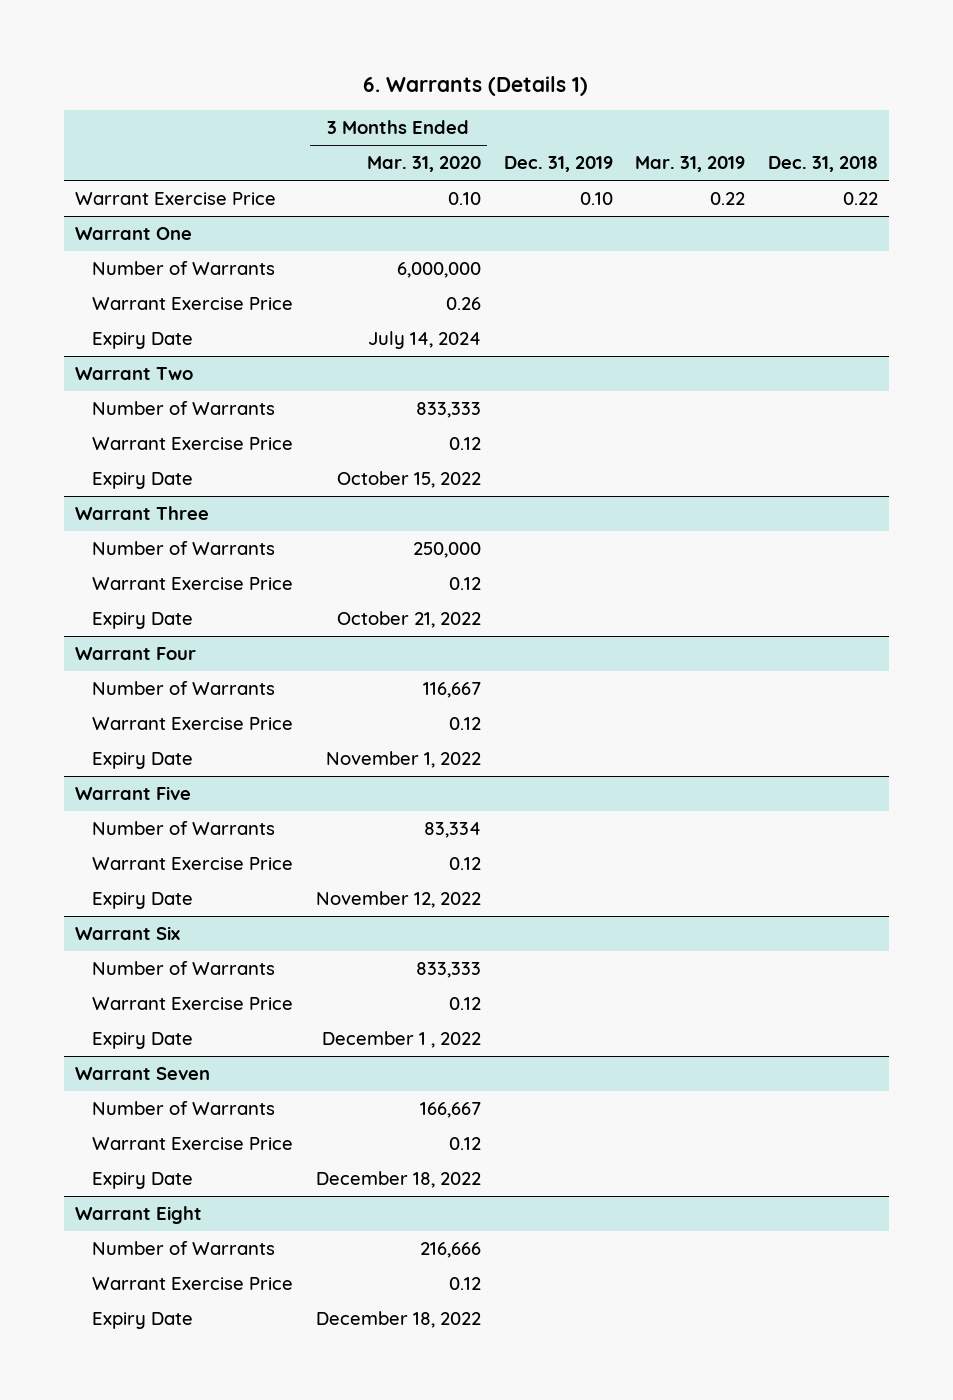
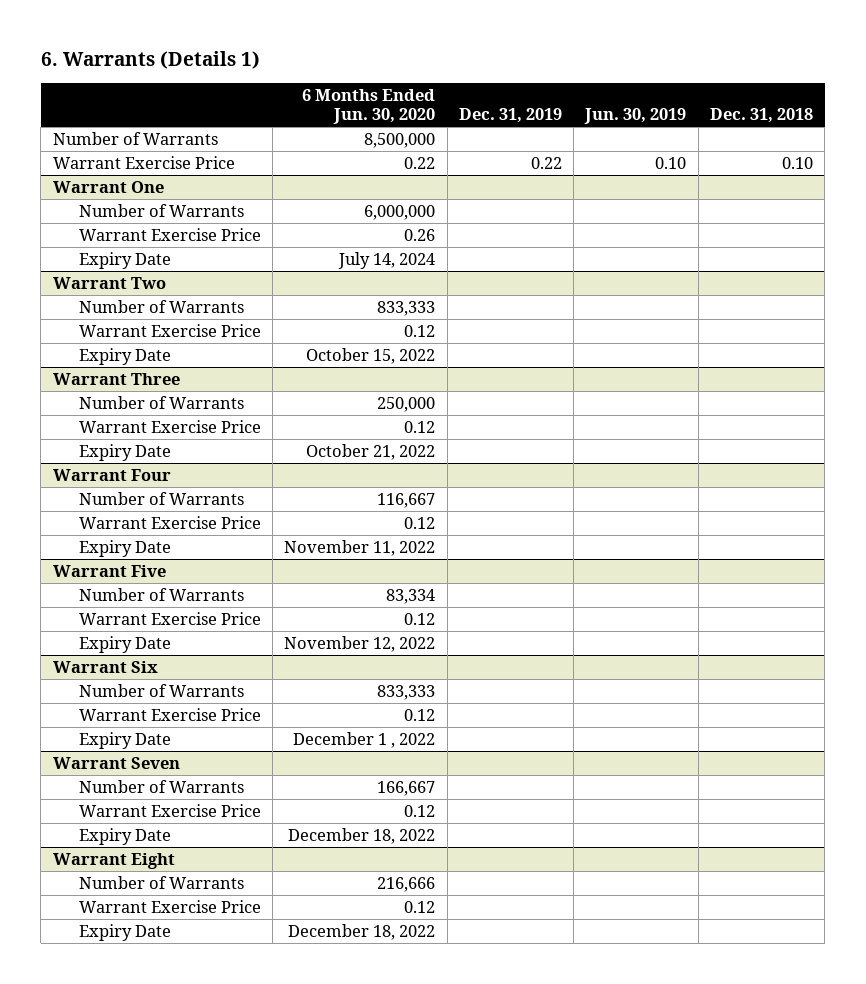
- | 3 Months Ended Mar. 31, 2020 | Dec. 31, 2019 | Mar. 31, 2019 | Dec. 31, 2018
+ | 6 Months Ended Jun. 30, 2020 | Dec. 31, 2019 | Jun. 30, 2019 | Dec. 31, 2018
- Warrant Exercise Price | 0.10 | 0.10 | 0.22 | 0.22
+ Number of Warrants | 8,500,000 | | |
+ Warrant Exercise Price | 0.22 | 0.22 | 0.10 | 0.10

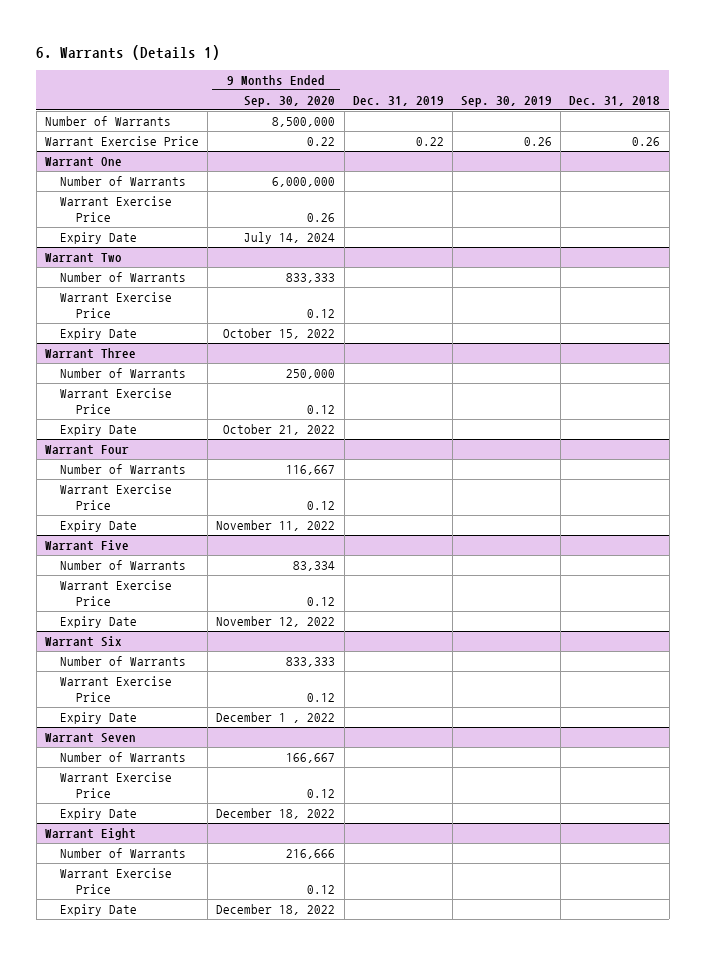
- | 6 Months Ended Jun. 30, 2020 | Dec. 31, 2019 | Jun. 30, 2019 | Dec. 31, 2018
+ | 9 Months Ended Sep. 30, 2020 | Dec. 31, 2019 | Sep. 30, 2019 | Dec. 31, 2018
- Warrant Exercise Price | 0.22 | 0.22 | 0.10 | 0.10
+ Warrant Exercise Price | 0.22 | 0.22 | 0.26 | 0.26

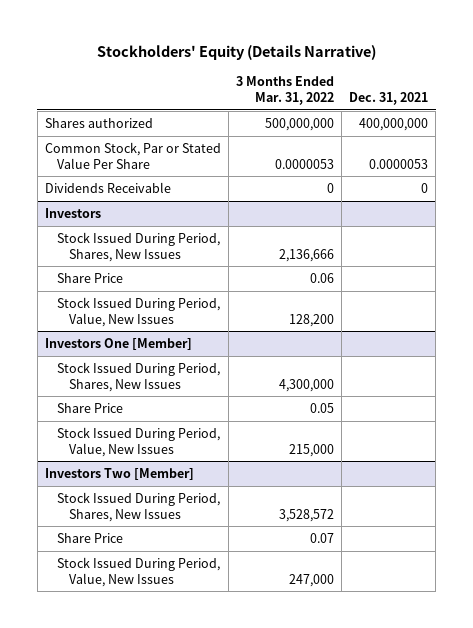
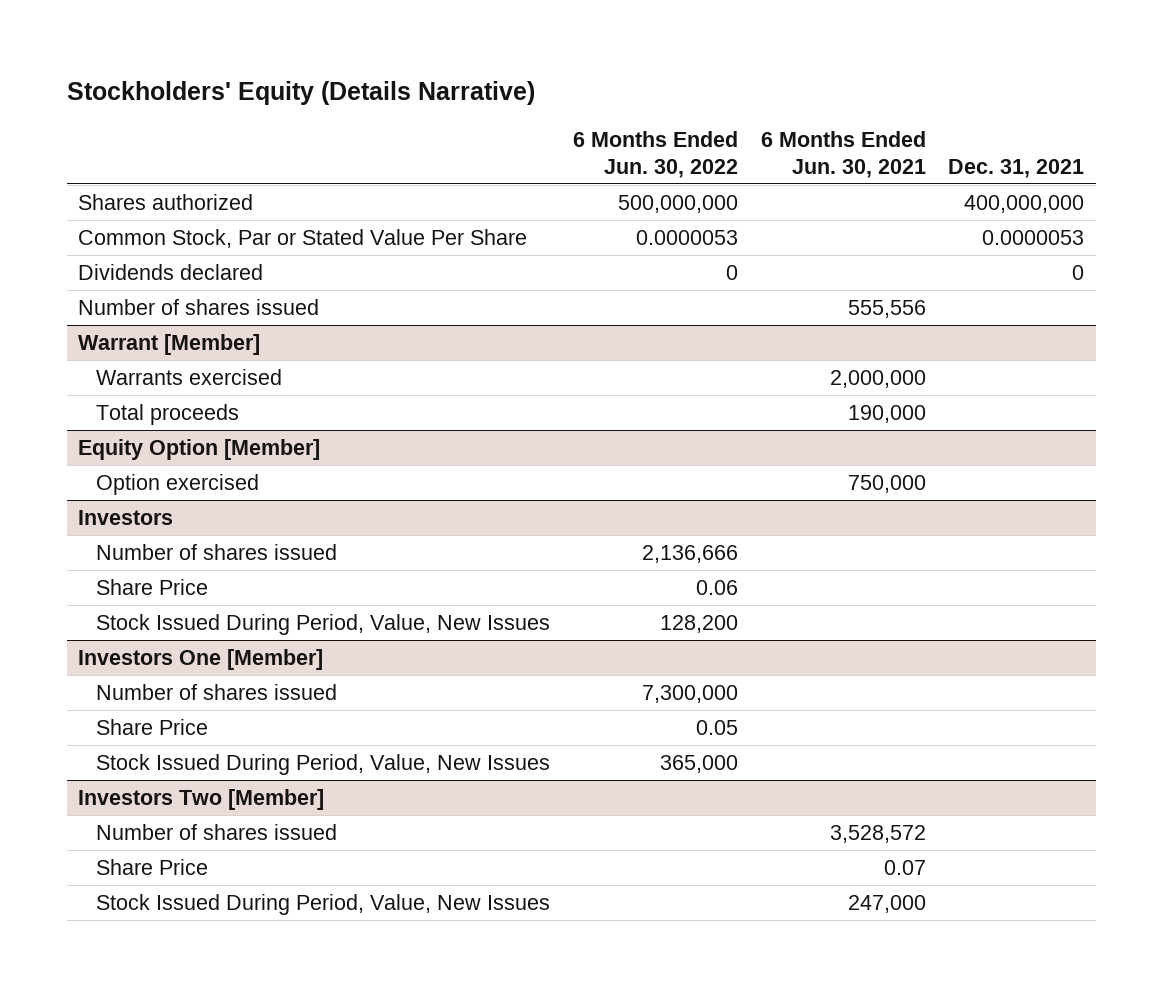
- | 3 Months Ended Mar. 31, 2022 | Dec. 31, 2021
+ | 6 Months Ended Jun. 30, 2022 | 6 Months Ended Jun. 30, 2021 | Dec. 31, 2021
- Dividends Receivable | 0 | 0
+ Dividends declared | 0 | | 0
+ Number of shares issued | | 555,556 |
+ Warrant [Member]
+ Warrants exercised | | 2,000,000 |
+ Total proceeds | | 190,000 |
+ Equity Option [Member]
+ Option exercised | | 750,000 |
@ Investors
- Stock Issued During Period, Shares, New Issues | 2,136,666 |
+ Number of shares issued | 2,136,666 | |
@ Investors One [Member]
- Stock Issued During Period, Shares, New Issues | 4,300,000 |
+ Number of shares issued | 7,300,000 | |
@ Investors Two [Member]
- Stock Issued During Period, Shares, New Issues | 3,528,572 |
+ Number of shares issued | | 3,528,572 |

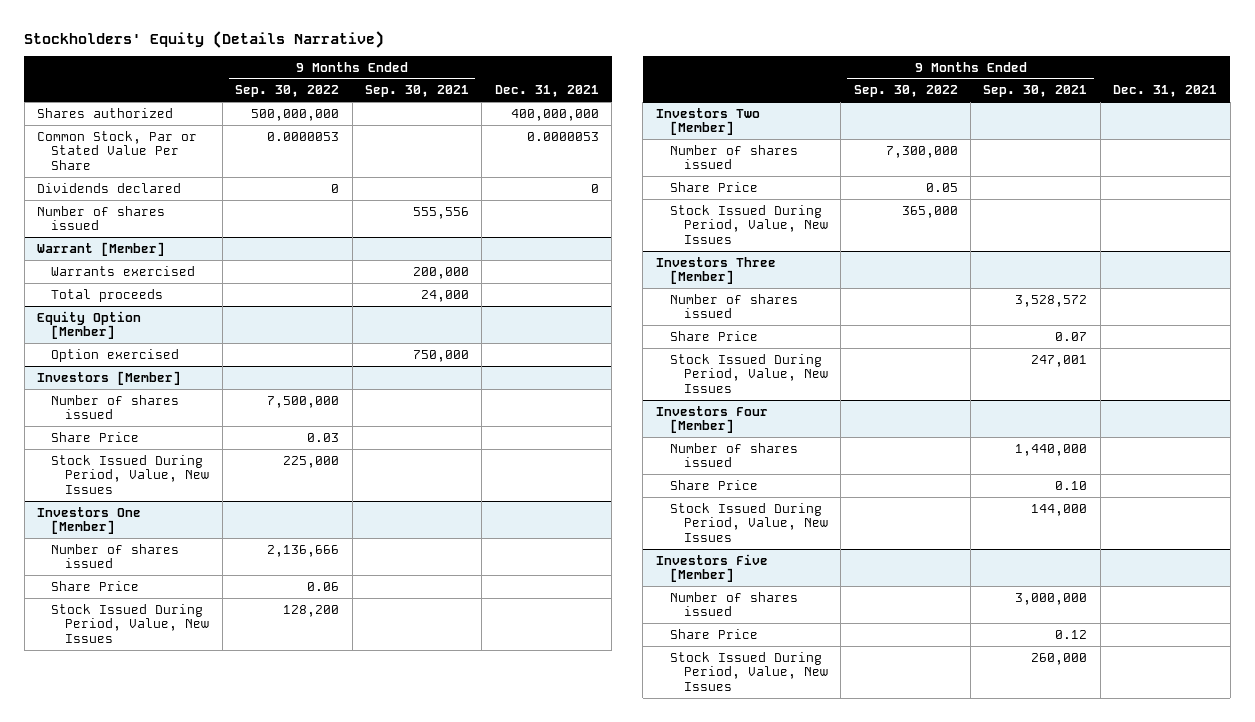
- | 6 Months Ended Jun. 30, 2022 | 6 Months Ended Jun. 30, 2021 | Dec. 31, 2021
+ | 9 Months Ended Sep. 30, 2022 | 9 Months Ended Sep. 30, 2021 | Dec. 31, 2021
- Investors
+ Investors [Member]
+ Investors Three [Member]
+ Number of shares issued | | 3,528,572 |
+ Share Price | | 0.07 |
+ Stock Issued During Period, Value, New Issues | | 247,001 |
+ Investors Four [Member]
+ Number of shares issued | | 1,440,000 |
+ Share Price | | 0.10 |
+ Stock Issued During Period, Value, New Issues | | 144,000 |
+ Investors Five [Member]
+ Number of shares issued | | 3,000,000 |
+ Share Price | | 0.12 |
+ Stock Issued During Period, Value, New Issues | | 260,000 |

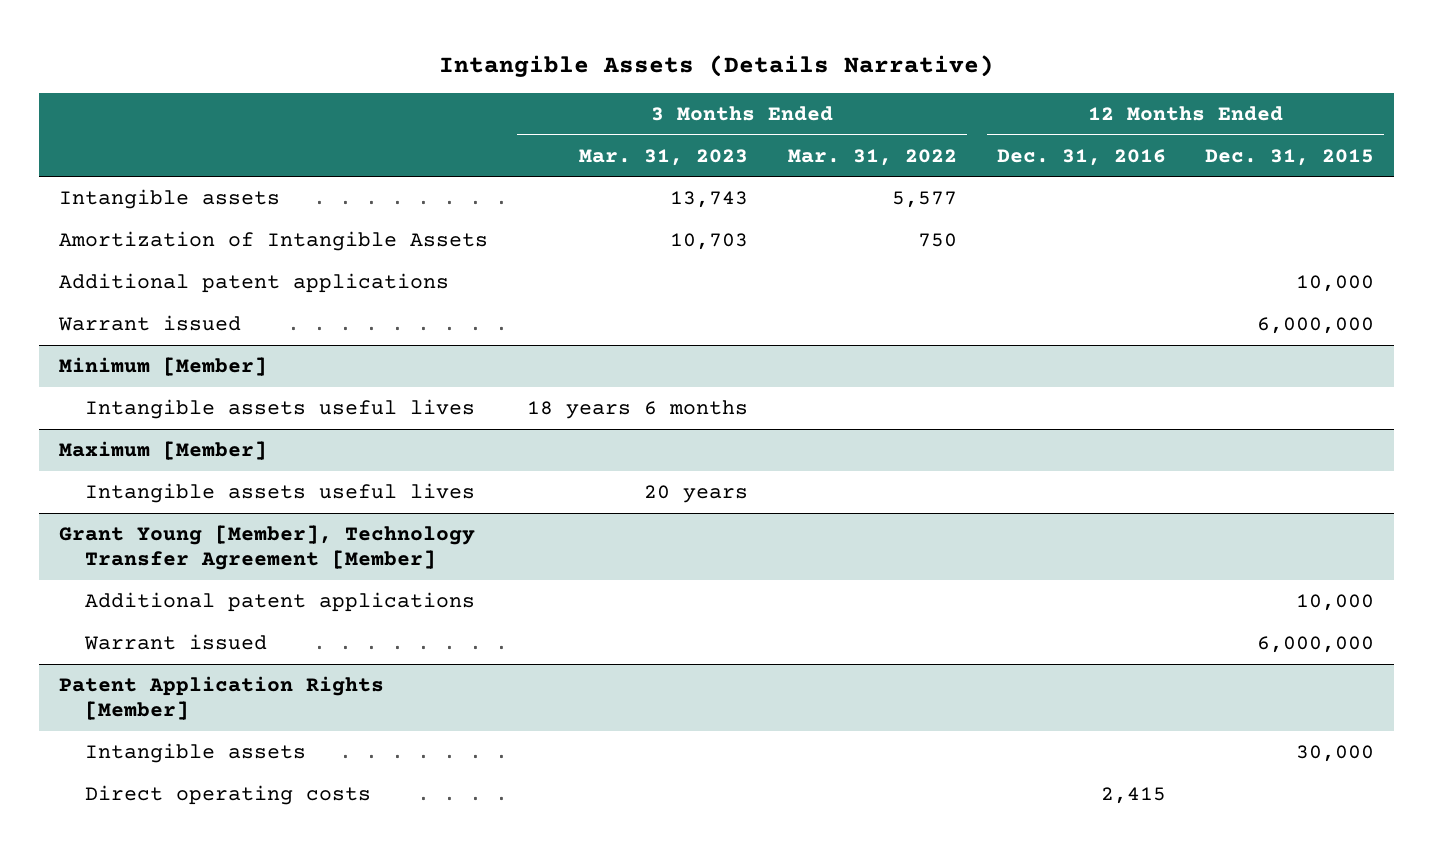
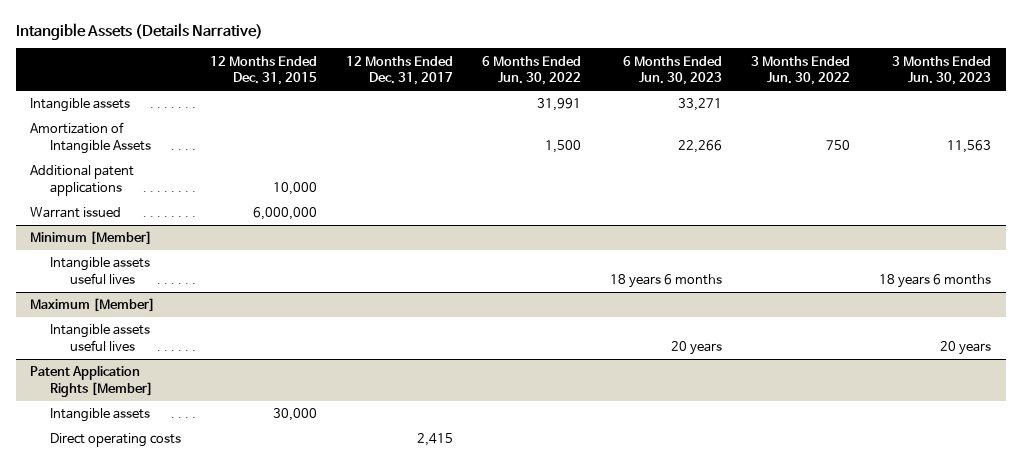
- | 3 Months Ended Mar. 31, 2023 | 3 Months Ended Mar. 31, 2022 | 12 Months Ended Dec. 31, 2016 | 12 Months Ended Dec. 31, 2015
+ | 12 Months Ended Dec. 31, 2015 | 12 Months Ended Dec. 31, 2017 | 6 Months Ended Jun. 30, 2022 | 6 Months Ended Jun. 30, 2023 | 3 Months Ended Jun. 30, 2022 | 3 Months Ended Jun. 30, 2023
- Grant Young [Member], Technology Transfer Agreement [Member]
- Additional patent applications | | | | 10,000
- Warrant issued | | | | 6,000,000

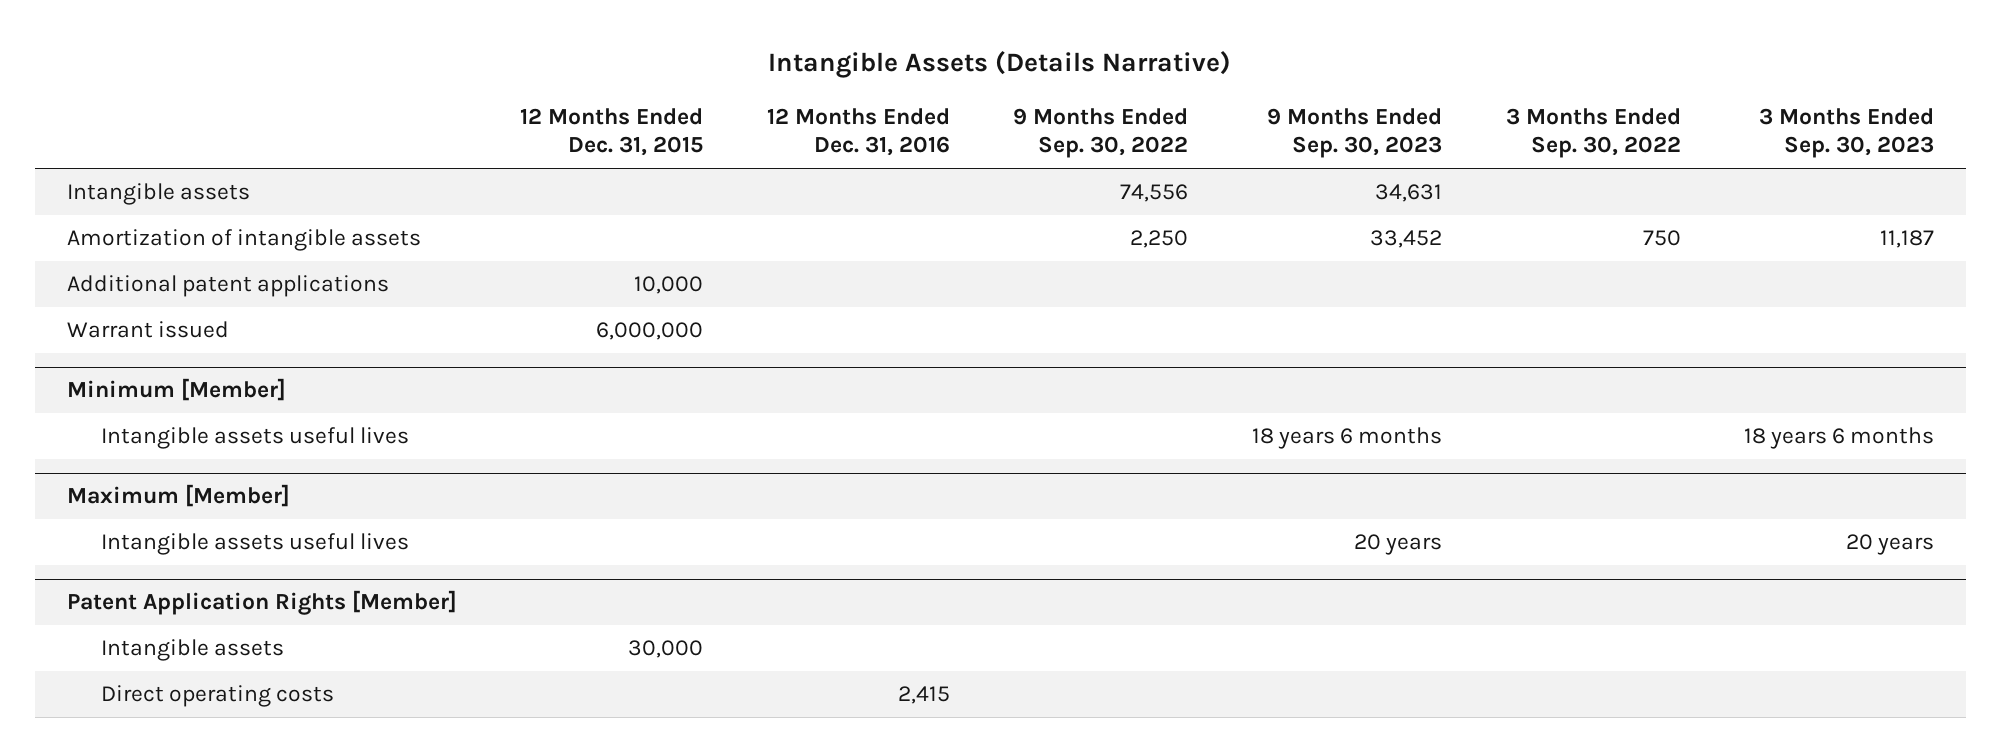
- | 12 Months Ended Dec. 31, 2015 | 12 Months Ended Dec. 31, 2017 | 6 Months Ended Jun. 30, 2022 | 6 Months Ended Jun. 30, 2023 | 3 Months Ended Jun. 30, 2022 | 3 Months Ended Jun. 30, 2023
+ | 12 Months Ended Dec. 31, 2015 | 12 Months Ended Dec. 31, 2016 | 9 Months Ended Sep. 30, 2022 | 9 Months Ended Sep. 30, 2023 | 3 Months Ended Sep. 30, 2022 | 3 Months Ended Sep. 30, 2023
- Amortization of Intangible Assets | | | 1,500 | 22,266 | 750 | 11,563
+ Amortization of intangible assets | | | 2,250 | 33,452 | 750 | 11,187

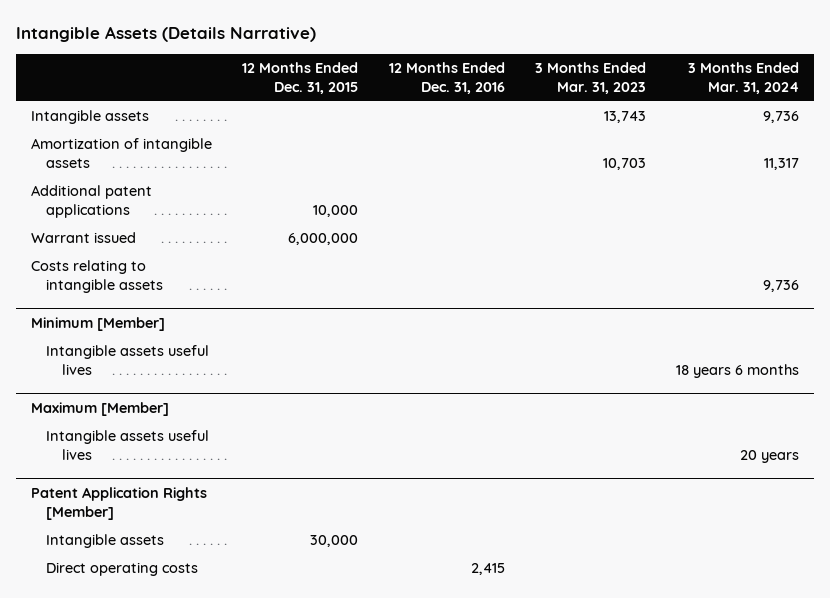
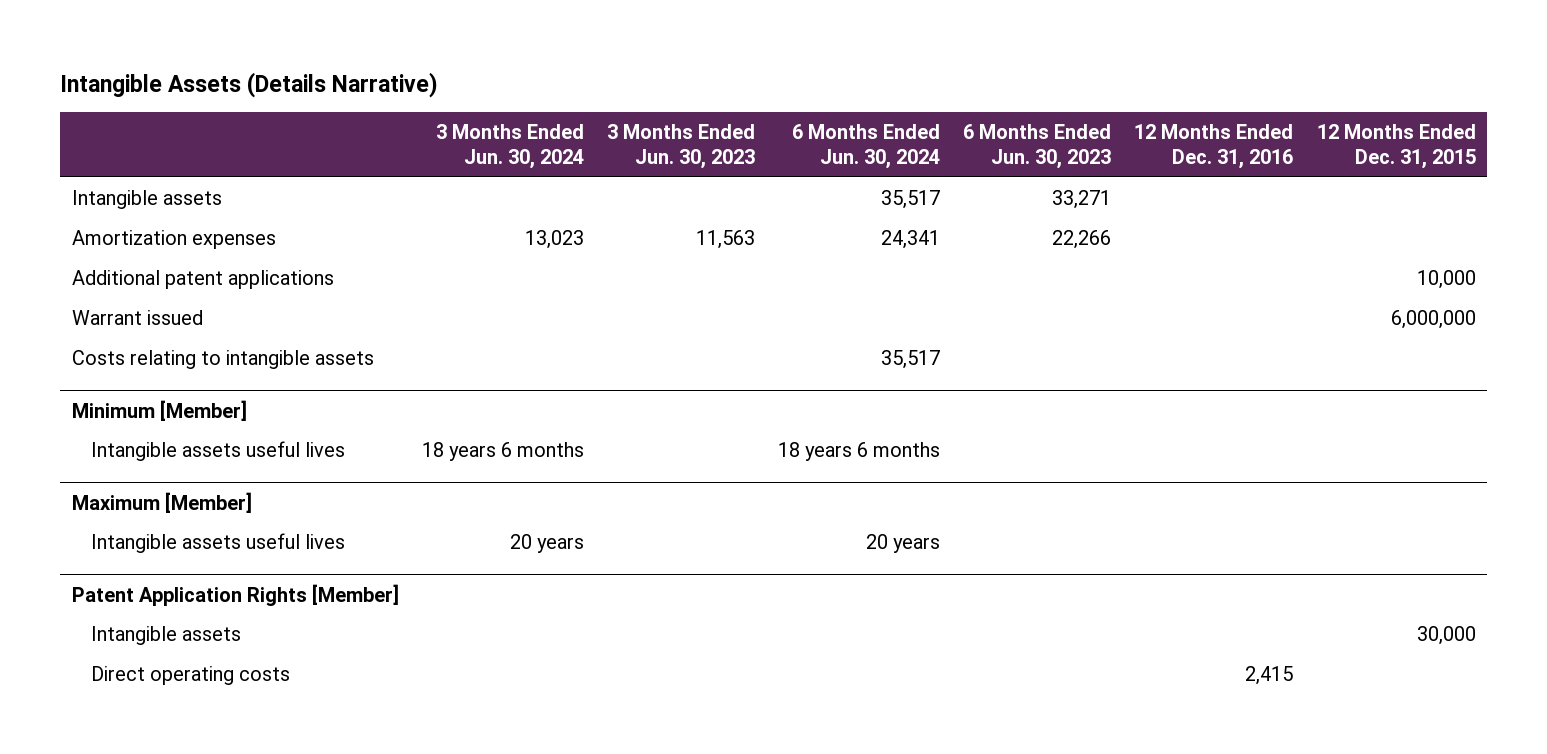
- | 12 Months Ended Dec. 31, 2015 | 12 Months Ended Dec. 31, 2016 | 3 Months Ended Mar. 31, 2023 | 3 Months Ended Mar. 31, 2024
+ | 3 Months Ended Jun. 30, 2024 | 3 Months Ended Jun. 30, 2023 | 6 Months Ended Jun. 30, 2024 | 6 Months Ended Jun. 30, 2023 | 12 Months Ended Dec. 31, 2016 | 12 Months Ended Dec. 31, 2015
- Amortization of intangible assets | | | 10,703 | 11,317
+ Amortization expenses | 13,023 | 11,563 | 24,341 | 22,266 | |

